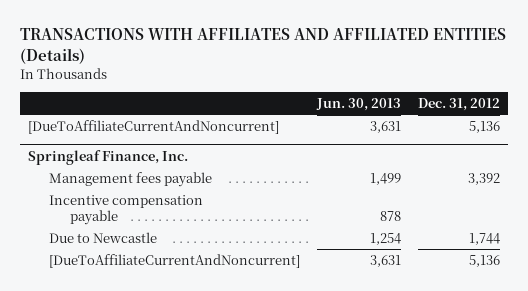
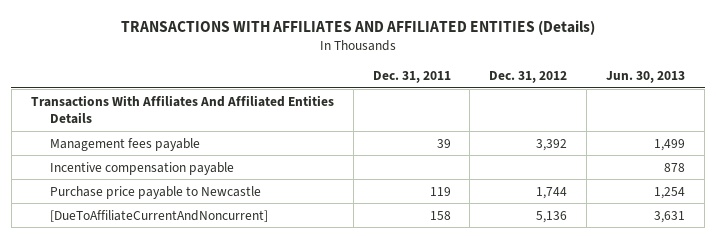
- | Jun. 30, 2013 | Dec. 31, 2012
+ | Dec. 31, 2011 | Dec. 31, 2012 | Jun. 30, 2013
- [DueToAffiliateCurrentAndNoncurrent] | 3,631 | 5,136
- Springleaf Finance, Inc.
+ Transactions With Affiliates And Affiliated Entities Details
- Due to Newcastle | 1,254 | 1,744
+ Purchase price payable to Newcastle | 119 | 1,744 | 1,254

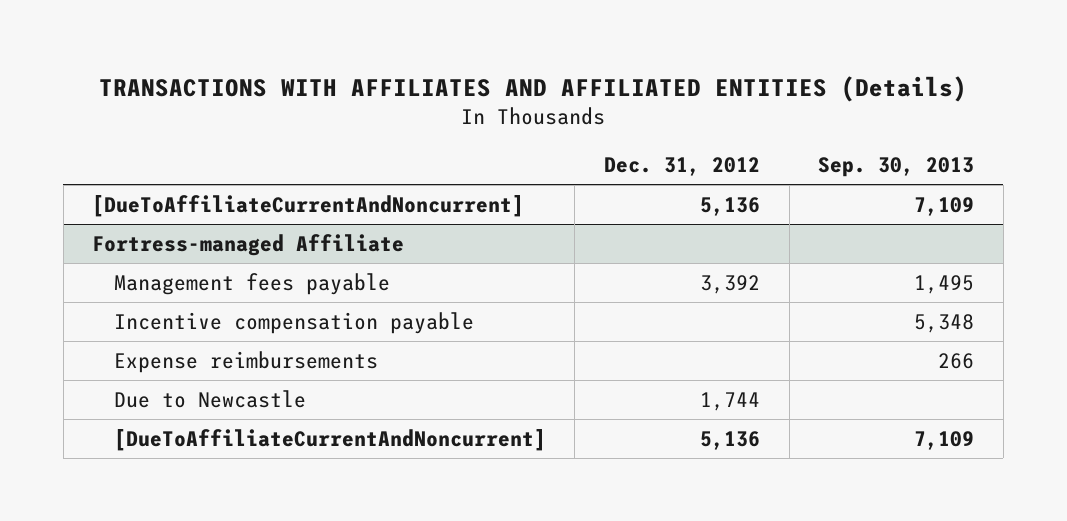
- | Dec. 31, 2011 | Dec. 31, 2012 | Jun. 30, 2013
+ | Dec. 31, 2012 | Sep. 30, 2013
- Transactions With Affiliates And Affiliated Entities Details
+ [DueToAffiliateCurrentAndNoncurrent] | 5,136 | 7,109
+ Fortress-managed Affiliate
- Purchase price payable to Newcastle | 119 | 1,744 | 1,254
+ Expense reimbursements | | 266
+ Due to Newcastle | 1,744 |

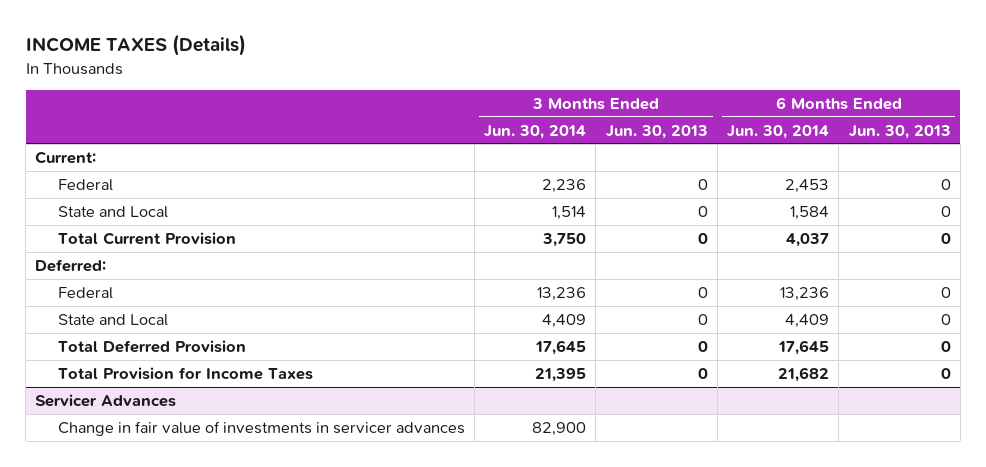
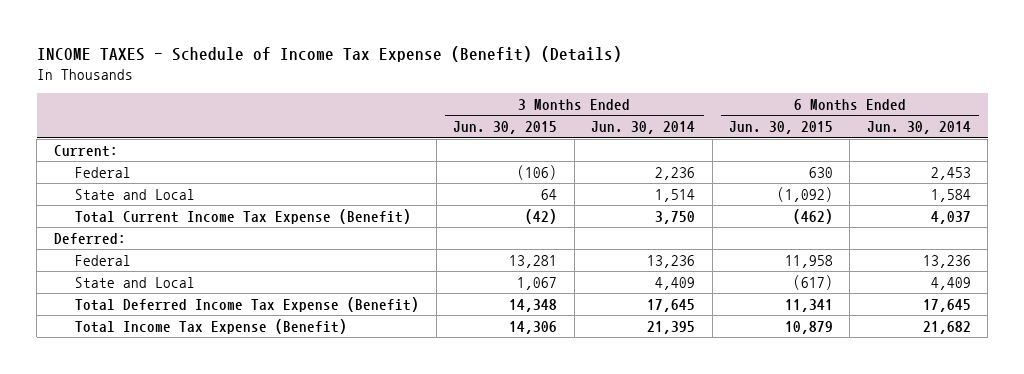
- INCOME TAXES (Details)
+ INCOME TAXES - Schedule of Income Tax Expense (Benefit) (Details)
- | 3 Months Ended Jun. 30, 2014 | 3 Months Ended Jun. 30, 2013 | 6 Months Ended Jun. 30, 2014 | 6 Months Ended Jun. 30, 2013
+ | 3 Months Ended Jun. 30, 2015 | 3 Months Ended Jun. 30, 2014 | 6 Months Ended Jun. 30, 2015 | 6 Months Ended Jun. 30, 2014
- Total Current Provision | 3,750 | 0 | 4,037 | 0
+ Total Current Income Tax Expense (Benefit) | (42) | 3,750 | (462) | 4,037
- Total Deferred Provision | 17,645 | 0 | 17,645 | 0
- Total Provision for Income Taxes | 21,395 | 0 | 21,682 | 0
- Servicer Advances
- Change in fair value of investments in servicer advances | 82,900 | | |
+ Total Deferred Income Tax Expense (Benefit) | 14,348 | 17,645 | 11,341 | 17,645
+ Total Income Tax Expense (Benefit) | 14,306 | 21,395 | 10,879 | 21,682

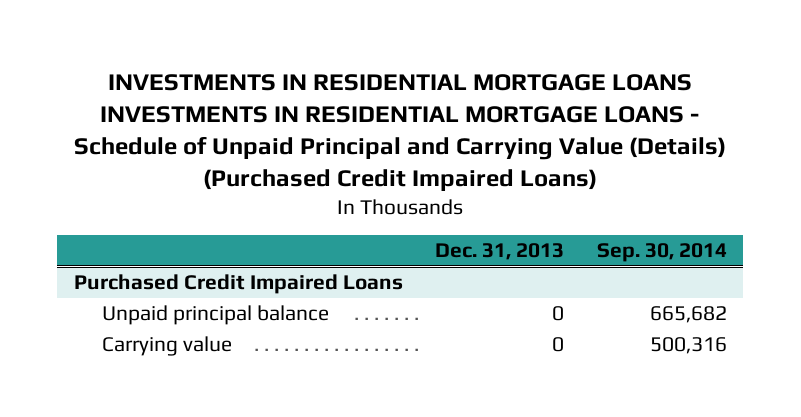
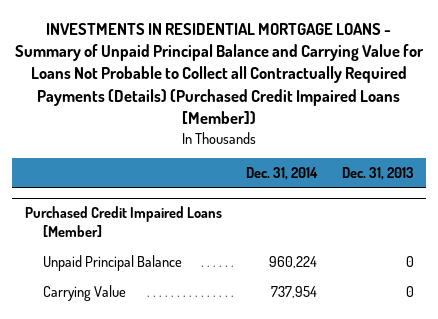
- INVESTMENTS IN RESIDENTIAL MORTGAGE LOANS INVESTMENTS IN RESIDENTIAL MORTGAGE LOANS - Schedule of Unpaid Principal and Carrying Value (Details) (Purchased Credit Impaired Loans)
+ INVESTMENTS IN RESIDENTIAL MORTGAGE LOANS - Summary of Unpaid Principal Balance and Carrying Value for Loans Not Probable to Collect all Contractually Required Payments (Details) (Purchased Credit Impaired Loans [Member])
- | Dec. 31, 2013 | Sep. 30, 2014
+ | Dec. 31, 2014 | Dec. 31, 2013
- Purchased Credit Impaired Loans
- Unpaid principal balance | 0 | 665,682
- Carrying value | 0 | 500,316
+ Purchased Credit Impaired Loans [Member]
+ Unpaid Principal Balance | 960,224 | 0
+ Carrying Value | 737,954 | 0

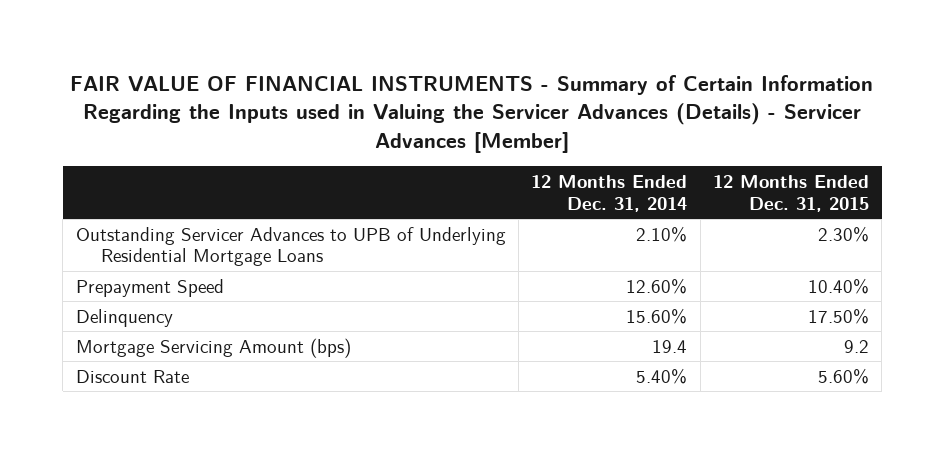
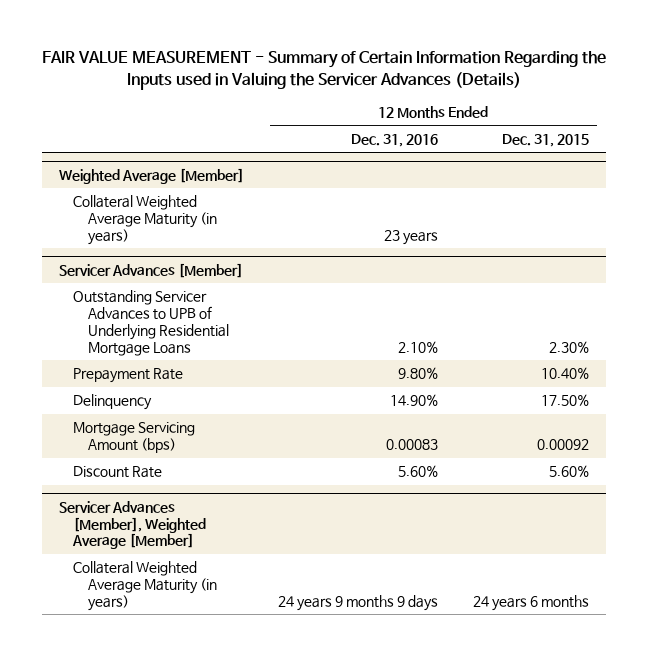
- FAIR VALUE OF FINANCIAL INSTRUMENTS - Summary of Certain Information Regarding the Inputs used in Valuing the Servicer Advances (Details) - Servicer Advances [Member]
+ FAIR VALUE MEASUREMENT - Summary of Certain Information Regarding the Inputs used in Valuing the Servicer Advances (Details)
- | 12 Months Ended Dec. 31, 2014 | 12 Months Ended Dec. 31, 2015
+ | 12 Months Ended Dec. 31, 2016 | 12 Months Ended Dec. 31, 2015
+ Weighted Average [Member]
+ Collateral Weighted Average Maturity (in years) | 23 years |
+ Servicer Advances [Member]
- Prepayment Speed | 12.60% | 10.40%
+ Prepayment Rate | 9.80% | 10.40%
- Mortgage Servicing Amount (bps) | 19.4 | 9.2
+ Mortgage Servicing Amount (bps) | 0.00083 | 0.00092
+ Servicer Advances [Member], Weighted Average [Member]
+ Collateral Weighted Average Maturity (in years) | 24 years 9 months 9 days | 24 years 6 months

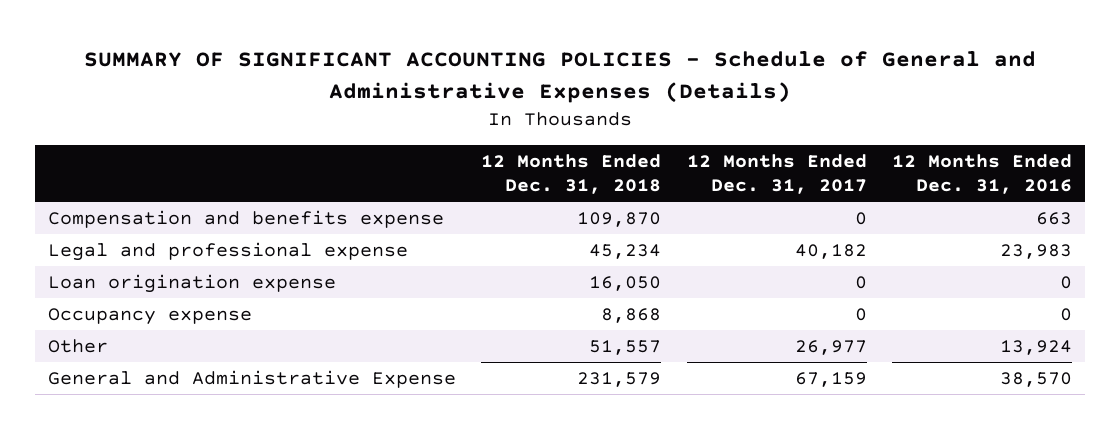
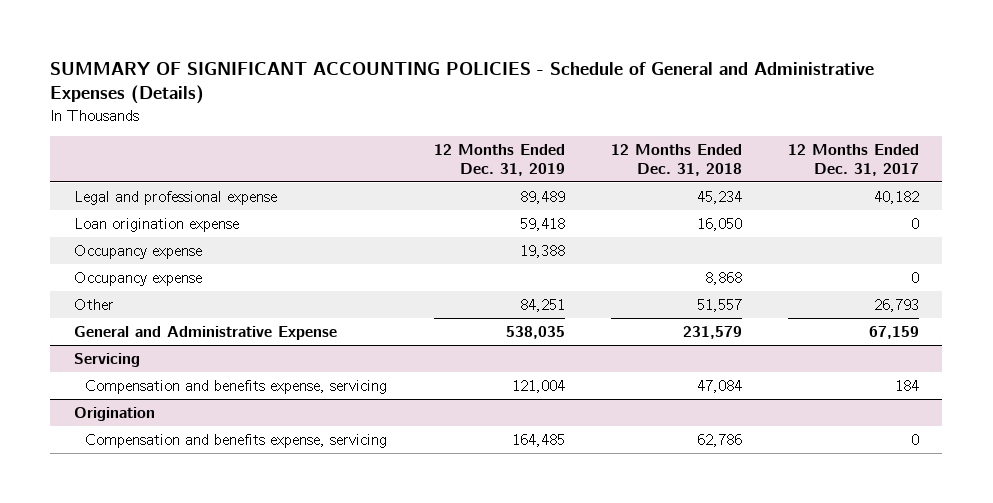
- | 12 Months Ended Dec. 31, 2018 | 12 Months Ended Dec. 31, 2017 | 12 Months Ended Dec. 31, 2016
+ | 12 Months Ended Dec. 31, 2019 | 12 Months Ended Dec. 31, 2018 | 12 Months Ended Dec. 31, 2017
- Compensation and benefits expense | 109,870 | 0 | 663
+ Occupancy expense | 19,388 | |
- Other | 51,557 | 26,977 | 13,924
+ Other | 84,251 | 51,557 | 26,793
+ Servicing
+ Compensation and benefits expense, servicing | 121,004 | 47,084 | 184
+ Origination
+ Compensation and benefits expense, servicing | 164,485 | 62,786 | 0

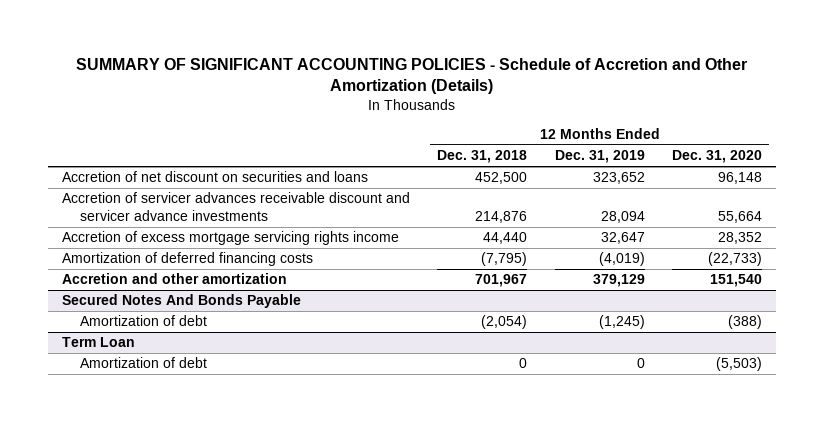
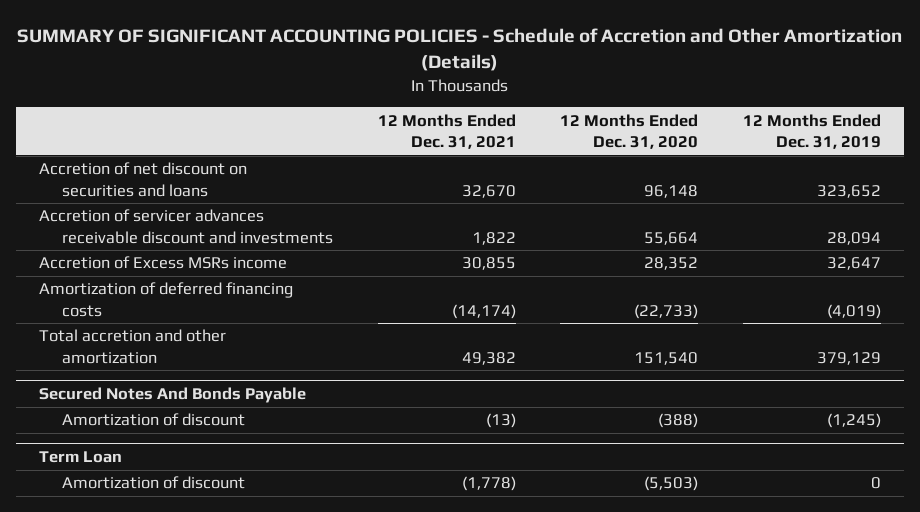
- | 12 Months Ended Dec. 31, 2018 | 12 Months Ended Dec. 31, 2019 | 12 Months Ended Dec. 31, 2020
+ | 12 Months Ended Dec. 31, 2021 | 12 Months Ended Dec. 31, 2020 | 12 Months Ended Dec. 31, 2019
- Accretion of servicer advances receivable discount and servicer advance investments | 214,876 | 28,094 | 55,664
- Accretion of excess mortgage servicing rights income | 44,440 | 32,647 | 28,352
+ Accretion of servicer advances receivable discount and investments | 1,822 | 55,664 | 28,094
+ Accretion of Excess MSRs income | 30,855 | 28,352 | 32,647
- Accretion and other amortization | 701,967 | 379,129 | 151,540
+ Total accretion and other amortization | 49,382 | 151,540 | 379,129
@ Secured Notes And Bonds Payable
- Amortization of debt | (2,054) | (1,245) | (388)
+ Amortization of discount | (13) | (388) | (1,245)
@ Term Loan
- Amortization of debt | 0 | 0 | (5,503)
+ Amortization of discount | (1,778) | (5,503) | 0

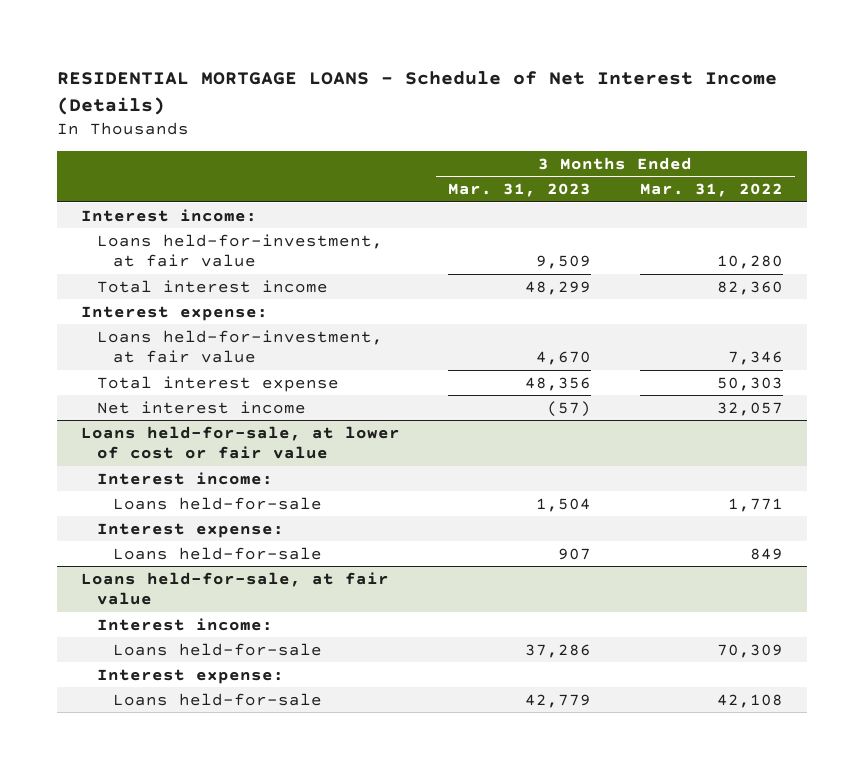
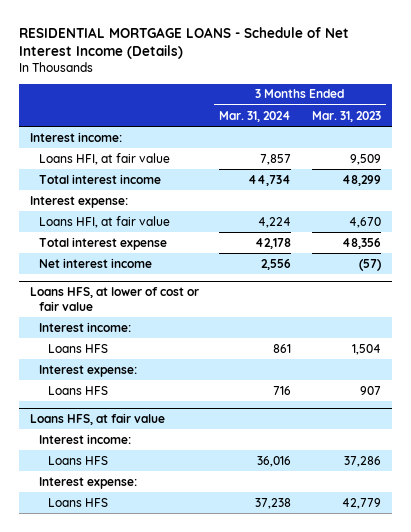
- | 3 Months Ended Mar. 31, 2023 | 3 Months Ended Mar. 31, 2022
+ | 3 Months Ended Mar. 31, 2024 | 3 Months Ended Mar. 31, 2023
- Loans held-for-investment, at fair value | 9,509 | 10,280
+ Loans HFI, at fair value | 7,857 | 9,509
- Loans held-for-investment, at fair value | 4,670 | 7,346
+ Loans HFI, at fair value | 4,224 | 4,670
- Loans held-for-sale, at lower of cost or fair value
+ Loans HFS, at lower of cost or fair value
- Loans held-for-sale | 1,504 | 1,771
+ Loans HFS | 861 | 1,504
- Loans held-for-sale | 907 | 849
- Loans held-for-sale, at fair value
+ Loans HFS | 716 | 907
+ Loans HFS, at fair value
- Loans held-for-sale | 37,286 | 70,309
+ Loans HFS | 36,016 | 37,286
- Loans held-for-sale | 42,779 | 42,108
+ Loans HFS | 37,238 | 42,779

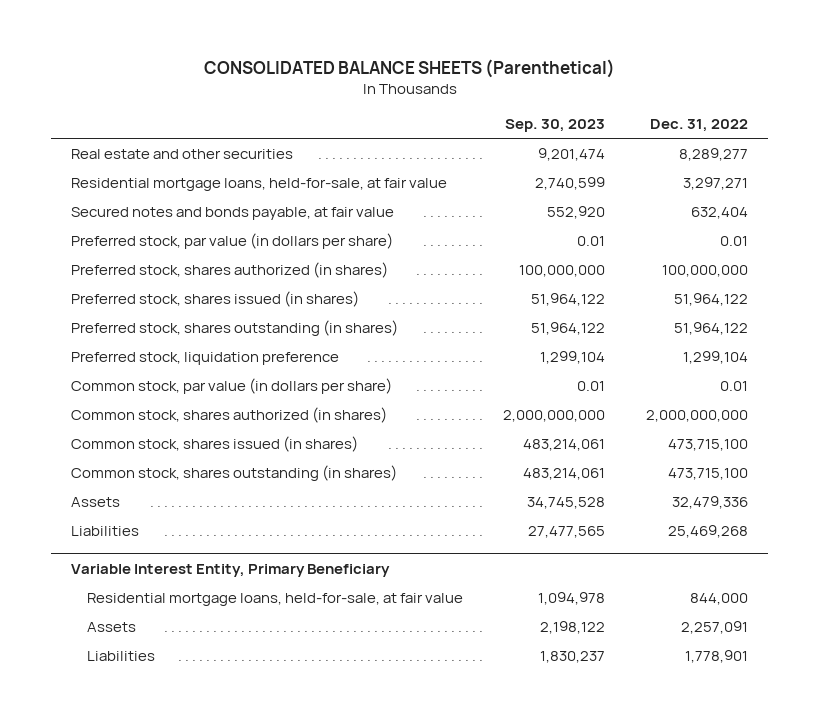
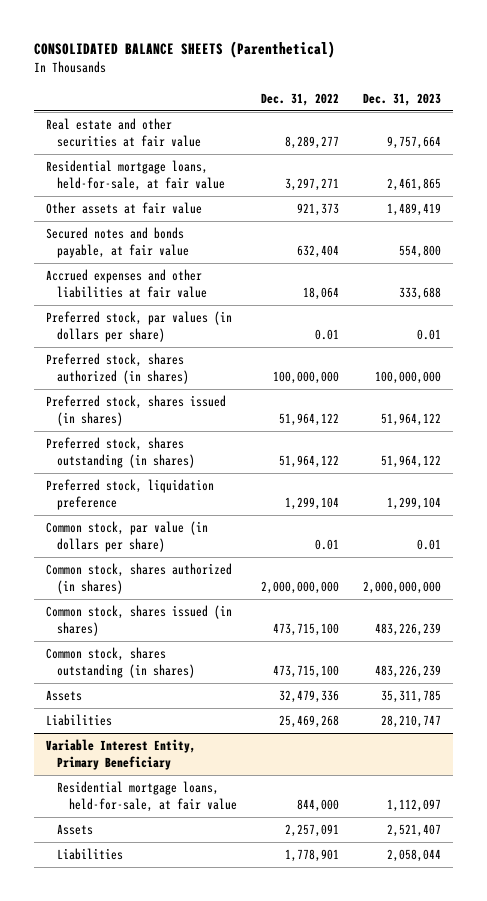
- | Sep. 30, 2023 | Dec. 31, 2022
+ | Dec. 31, 2022 | Dec. 31, 2023
- Real estate and other securities | 9,201,474 | 8,289,277
+ Real estate and other securities at fair value | 8,289,277 | 9,757,664
+ Other assets at fair value | 921,373 | 1,489,419
- Preferred stock, par value (in dollars per share) | 0.01 | 0.01
+ Accrued expenses and other liabilities at fair value | 18,064 | 333,688
+ Preferred stock, par values (in dollars per share) | 0.01 | 0.01

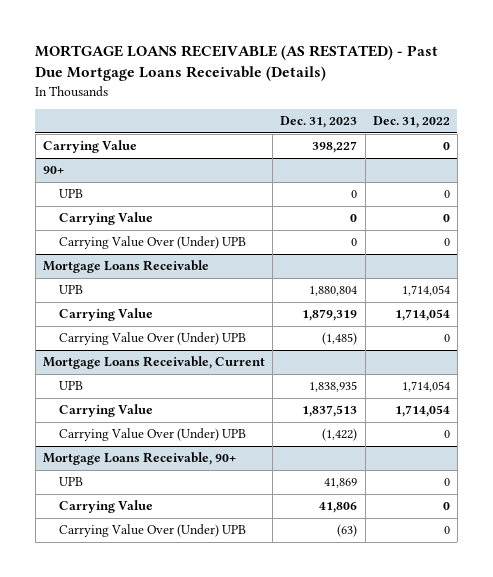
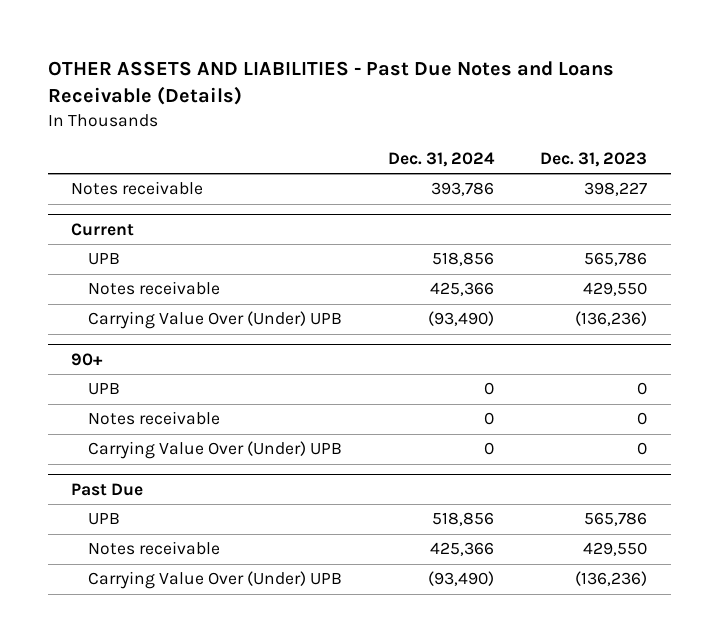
- MORTGAGE LOANS RECEIVABLE (AS RESTATED) - Past Due Mortgage Loans Receivable (Details)
+ OTHER ASSETS AND LIABILITIES - Past Due Notes and Loans Receivable (Details)
- | Dec. 31, 2023 | Dec. 31, 2022
+ | Dec. 31, 2024 | Dec. 31, 2023
- Carrying Value | 398,227 | 0
+ Notes receivable | 393,786 | 398,227
+ Current
+ UPB | 518,856 | 565,786
+ Notes receivable | 425,366 | 429,550
+ Carrying Value Over (Under) UPB | (93,490) | (136,236)
@ 90+
- Carrying Value | 0 | 0
+ Notes receivable | 0 | 0
- Mortgage Loans Receivable
- UPB | 1,880,804 | 1,714,054
- Carrying Value | 1,879,319 | 1,714,054
- Carrying Value Over (Under) UPB | (1,485) | 0
- Mortgage Loans Receivable, Current
- UPB | 1,838,935 | 1,714,054
- Carrying Value | 1,837,513 | 1,714,054
- Carrying Value Over (Under) UPB | (1,422) | 0
- Mortgage Loans Receivable, 90+
- UPB | 41,869 | 0
- Carrying Value | 41,806 | 0
- Carrying Value Over (Under) UPB | (63) | 0
+ Past Due
+ UPB | 518,856 | 565,786
+ Notes receivable | 425,366 | 429,550
+ Carrying Value Over (Under) UPB | (93,490) | (136,236)

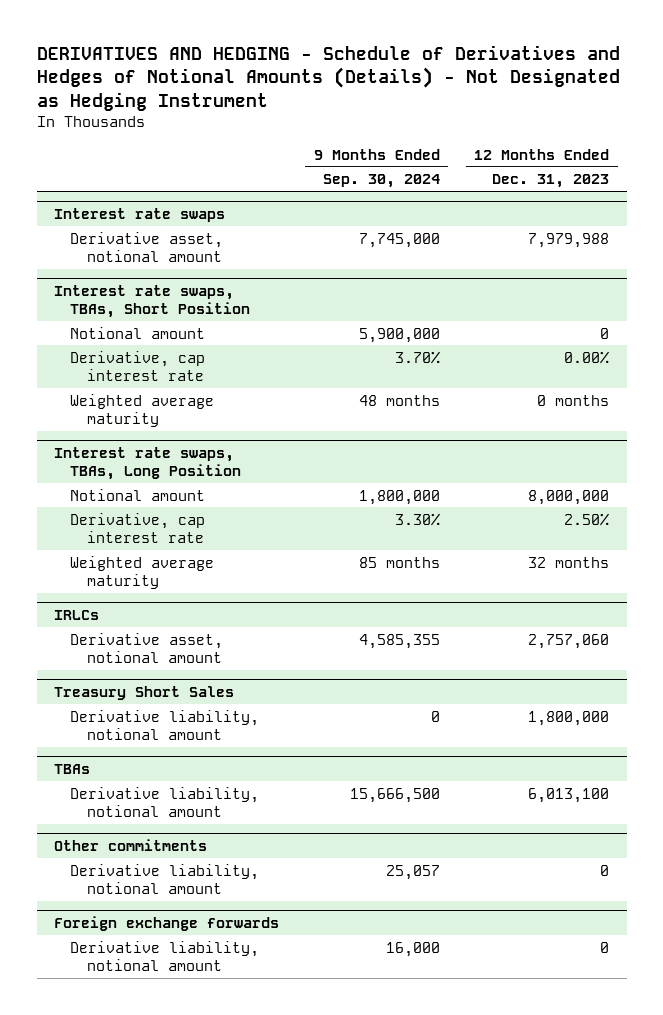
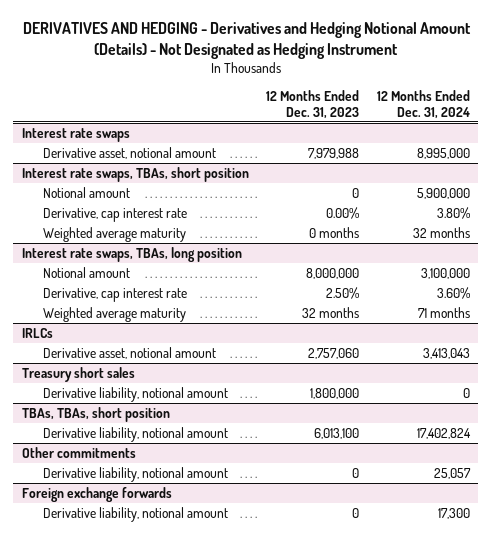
- DERIVATIVES AND HEDGING - Schedule of Derivatives and Hedges of Notional Amounts (Details) - Not Designated as Hedging Instrument
+ DERIVATIVES AND HEDGING - Derivatives and Hedging Notional Amount (Details) - Not Designated as Hedging Instrument
- | 9 Months Ended Sep. 30, 2024 | 12 Months Ended Dec. 31, 2023
+ | 12 Months Ended Dec. 31, 2023 | 12 Months Ended Dec. 31, 2024
- Interest rate swaps, TBAs, Short Position
+ Interest rate swaps, TBAs, short position
- Interest rate swaps, TBAs, Long Position
+ Interest rate swaps, TBAs, long position
- Treasury Short Sales
+ Treasury short sales
- TBAs
+ TBAs, TBAs, short position

